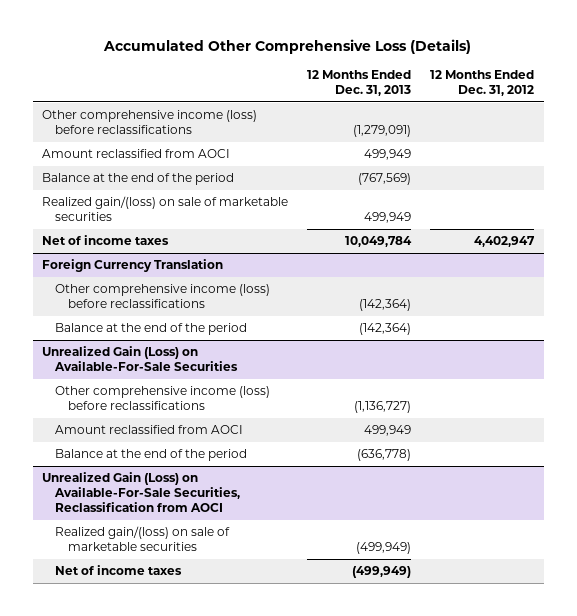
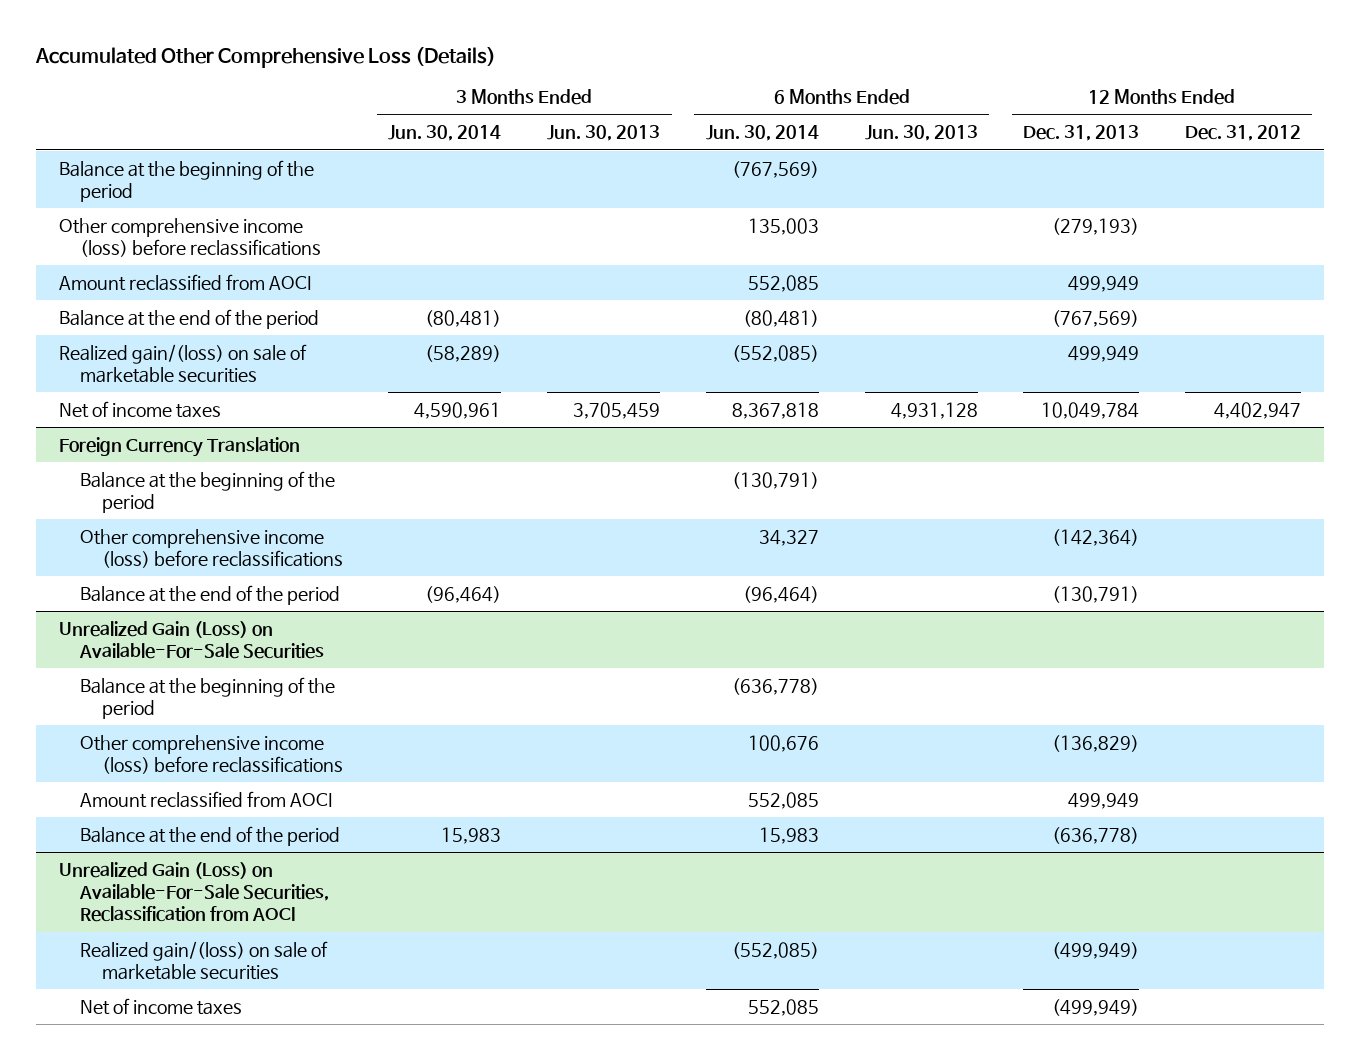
- | 12 Months Ended Dec. 31, 2013 | 12 Months Ended Dec. 31, 2012
+ | 3 Months Ended Jun. 30, 2014 | 3 Months Ended Jun. 30, 2013 | 6 Months Ended Jun. 30, 2014 | 6 Months Ended Jun. 30, 2013 | 12 Months Ended Dec. 31, 2013 | 12 Months Ended Dec. 31, 2012
- Other comprehensive income (loss) before reclassifications | (1,279,091) |
+ Balance at the beginning of the period | | | (767,569) | | |
+ Other comprehensive income (loss) before reclassifications | | | 135,003 | | (279,193) |
@ Foreign Currency Translation
+ Balance at the beginning of the period | | | (130,791) | | |
- Balance at the end of the period | (142,364) |
+ Balance at the end of the period | (96,464) | | (96,464) | | (130,791) |
@ Unrealized Gain (Loss) on Available-For-Sale Securities
- Other comprehensive income (loss) before reclassifications | (1,136,727) |
+ Balance at the beginning of the period | | | (636,778) | | |
+ Other comprehensive income (loss) before reclassifications | | | 100,676 | | (136,829) |

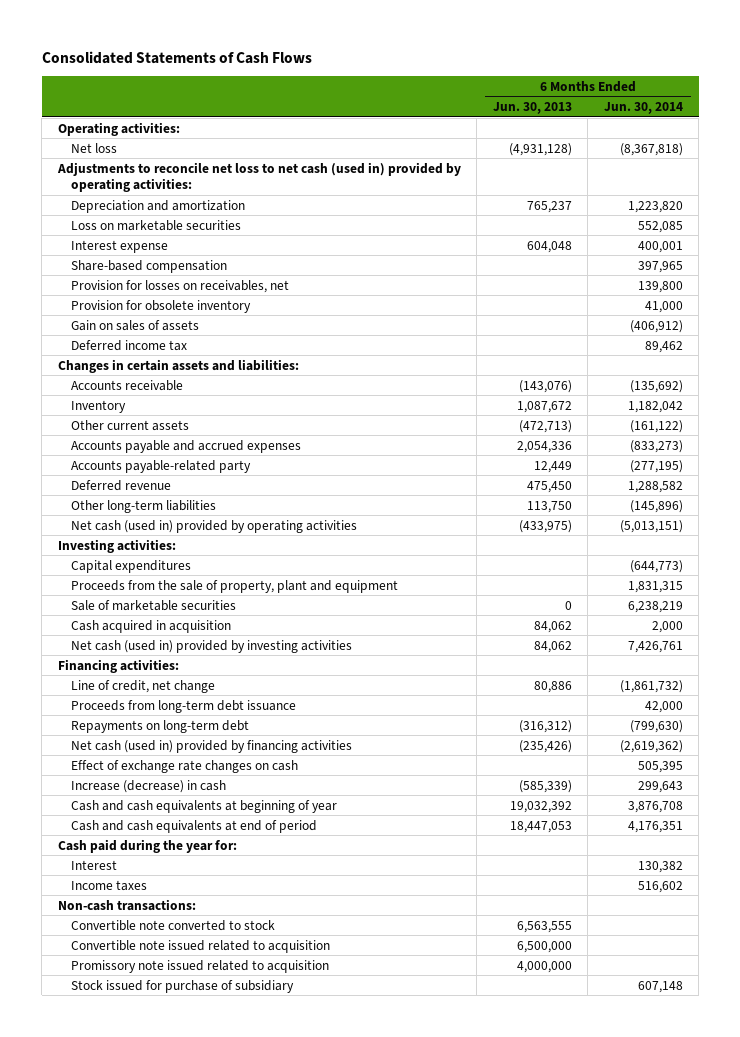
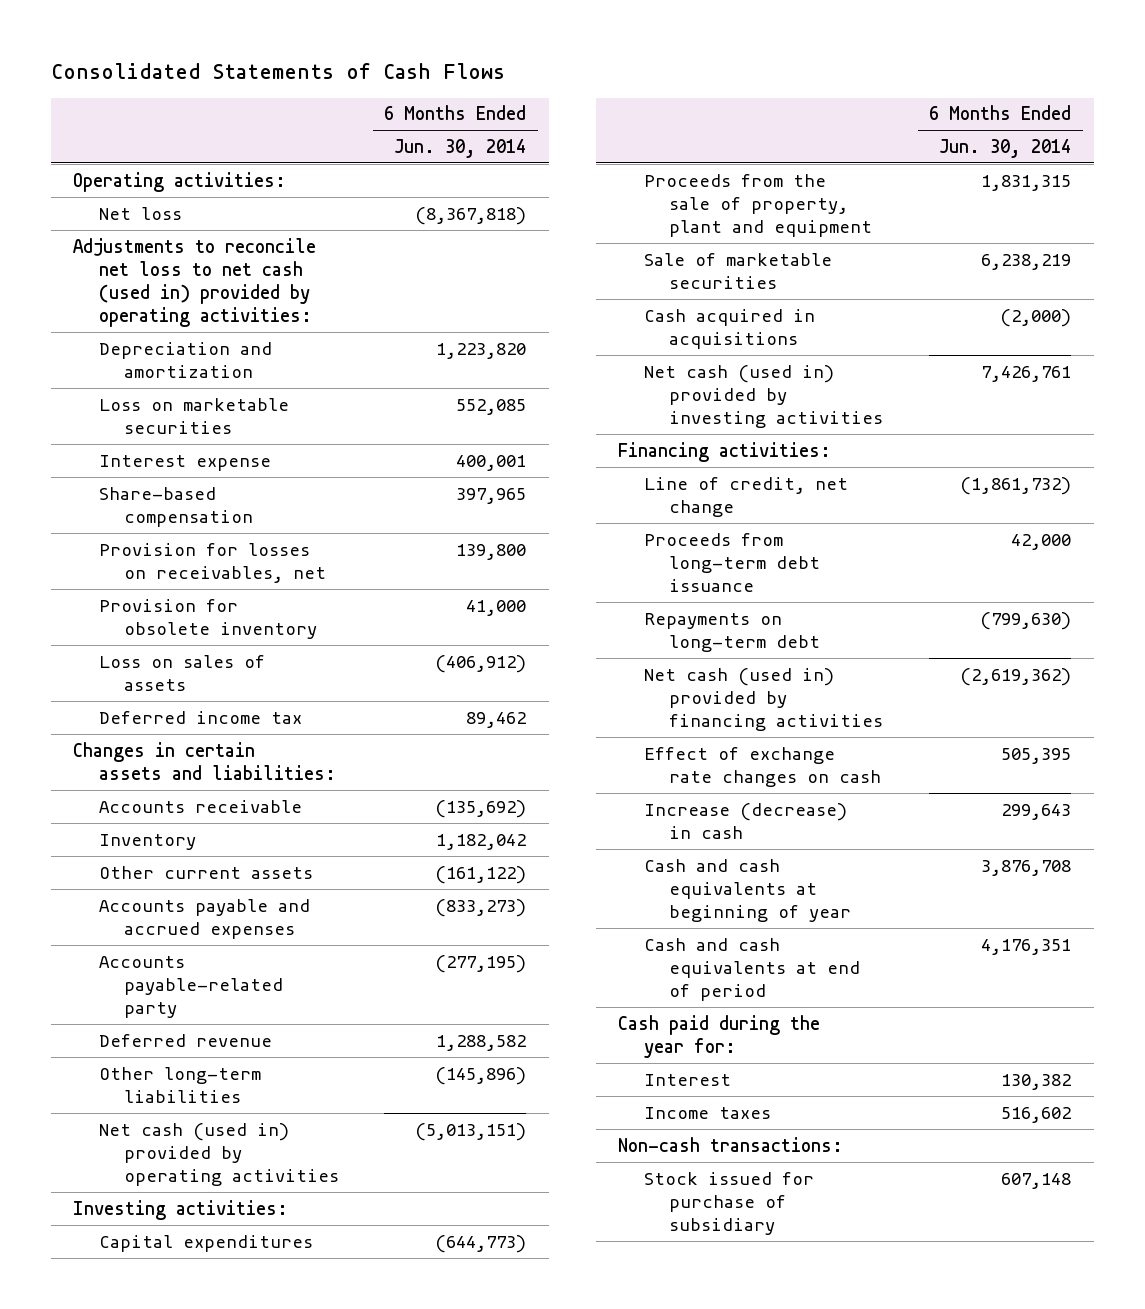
- | 6 Months Ended Jun. 30, 2013 | 6 Months Ended Jun. 30, 2014
+ | 6 Months Ended Jun. 30, 2014
- Gain on sales of assets | | (406,912)
+ Loss on sales of assets | (406,912)
- Cash acquired in acquisition | 84,062 | 2,000
+ Cash acquired in acquisitions | (2,000)
- Convertible note converted to stock | 6,563,555 |
- Convertible note issued related to acquisition | 6,500,000 |
- Promissory note issued related to acquisition | 4,000,000 |

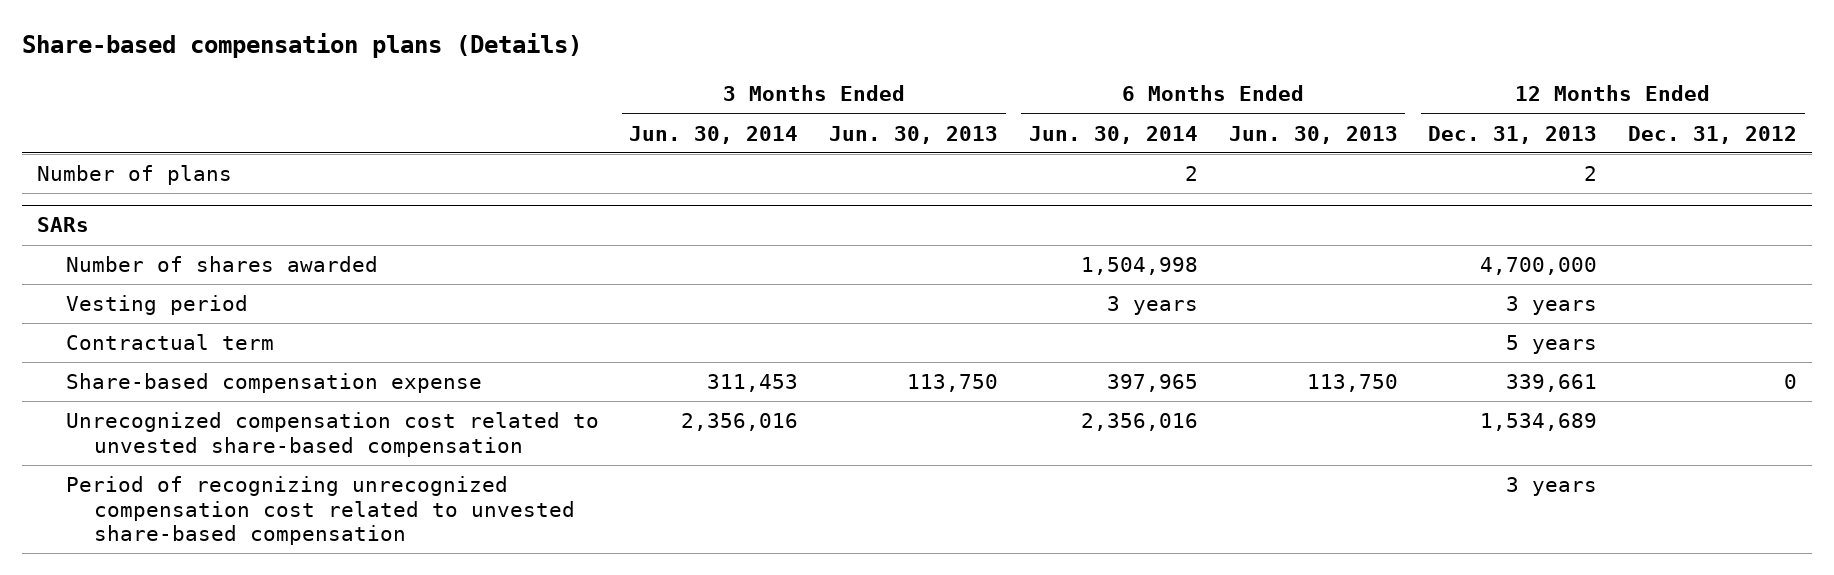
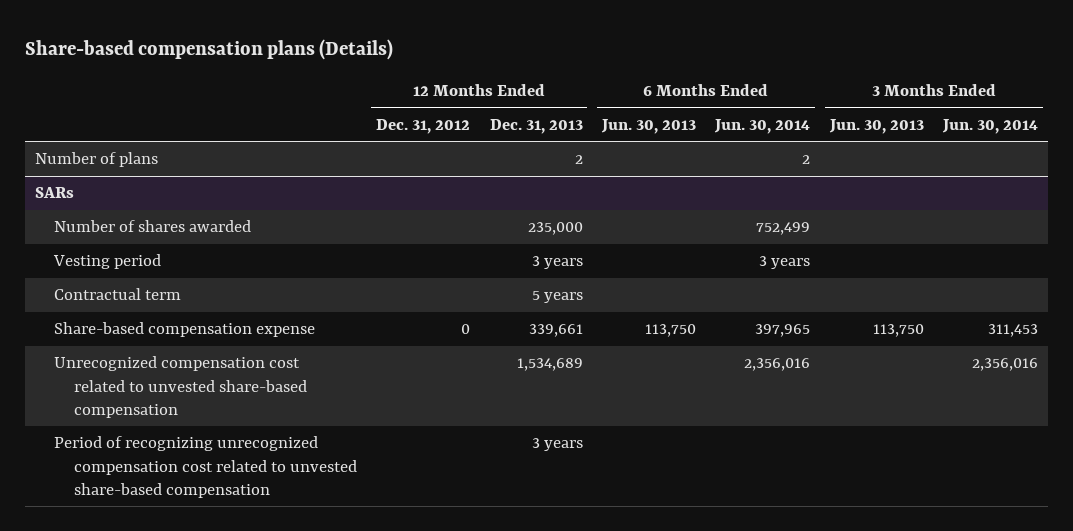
- | 3 Months Ended Jun. 30, 2014 | 3 Months Ended Jun. 30, 2013 | 6 Months Ended Jun. 30, 2014 | 6 Months Ended Jun. 30, 2013 | 12 Months Ended Dec. 31, 2013 | 12 Months Ended Dec. 31, 2012
+ | 12 Months Ended Dec. 31, 2012 | 12 Months Ended Dec. 31, 2013 | 6 Months Ended Jun. 30, 2013 | 6 Months Ended Jun. 30, 2014 | 3 Months Ended Jun. 30, 2013 | 3 Months Ended Jun. 30, 2014
@ SARs
- Number of shares awarded | | | 1,504,998 | | 4,700,000 |
+ Number of shares awarded | | 235,000 | | 752,499 | |

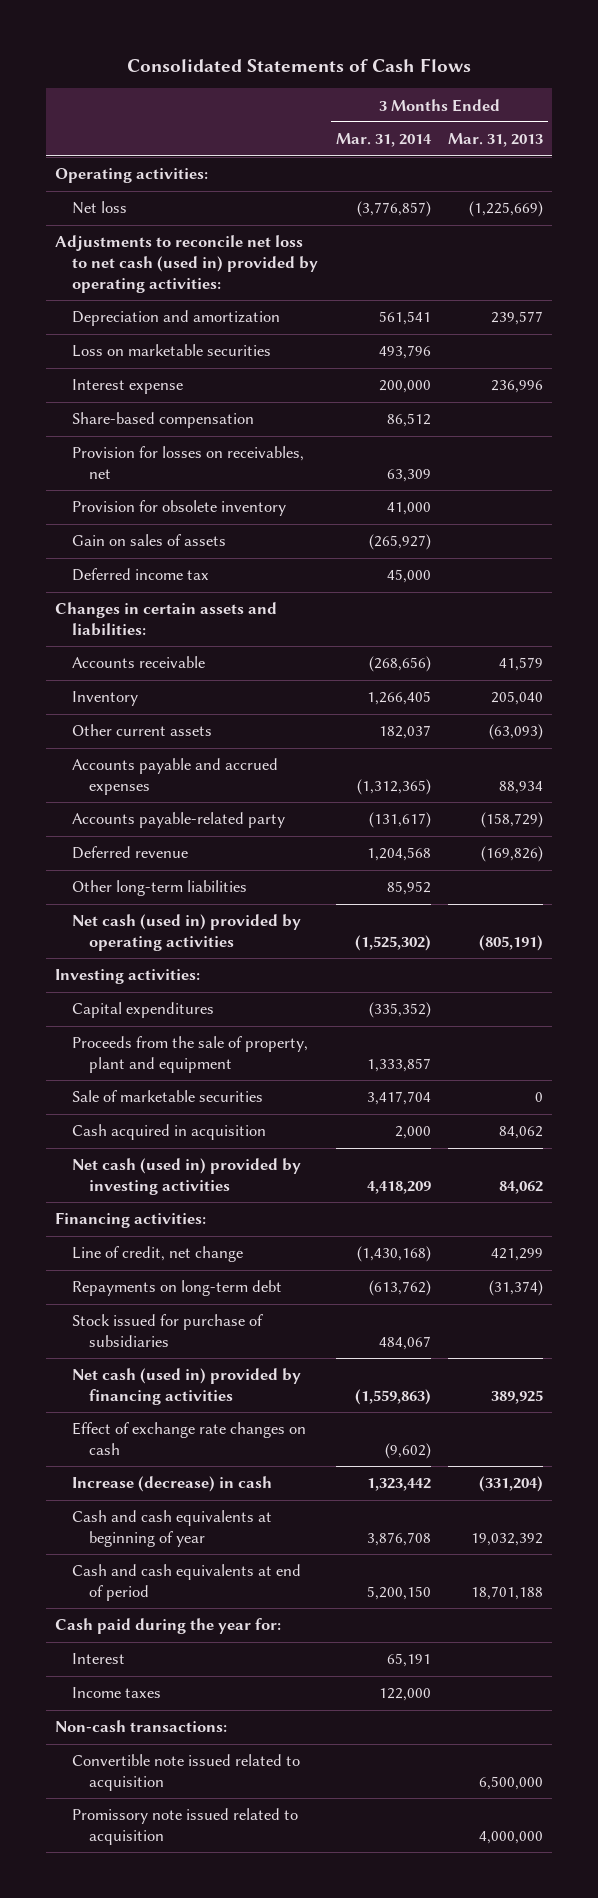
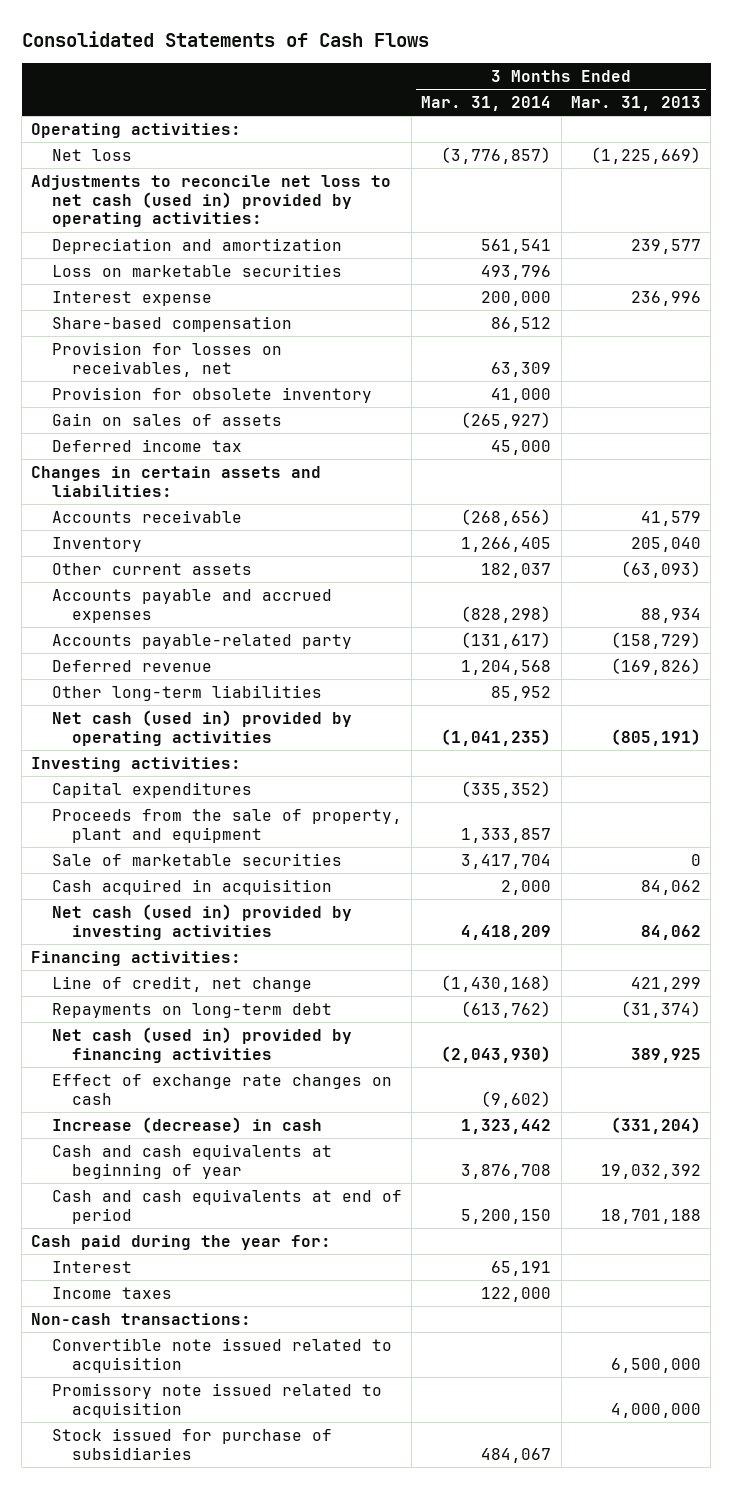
- Accounts payable and accrued expenses | (1,312,365) | 88,934
+ Accounts payable and accrued expenses | (828,298) | 88,934
- Net cash (used in) provided by operating activities | (1,525,302) | (805,191)
+ Net cash (used in) provided by operating activities | (1,041,235) | (805,191)
- Net cash (used in) provided by financing activities | (1,559,863) | 389,925
+ Net cash (used in) provided by financing activities | (2,043,930) | 389,925
moved down: Stock issued for purchase of subsidiaries | 484,067 |

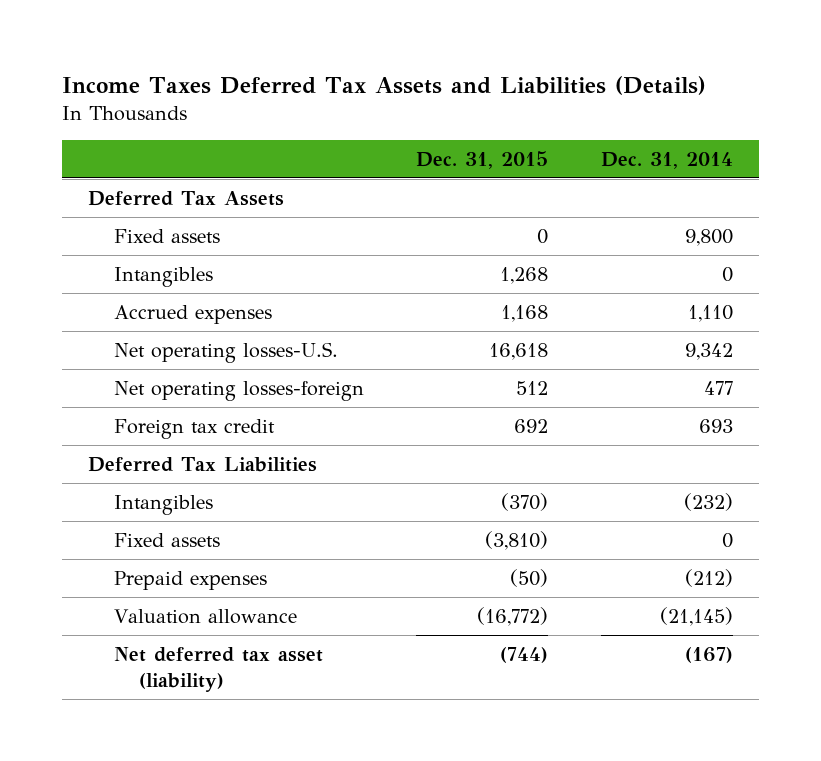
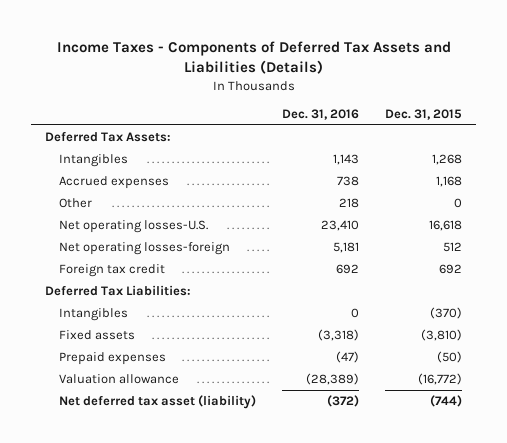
- Income Taxes Deferred Tax Assets and Liabilities (Details)
+ Income Taxes - Components of Deferred Tax Assets and Liabilities (Details)
- | Dec. 31, 2015 | Dec. 31, 2014
+ | Dec. 31, 2016 | Dec. 31, 2015
- Deferred Tax Assets
- Fixed assets | 0 | 9,800
+ Deferred Tax Assets:
+ Other | 218 | 0
- Deferred Tax Liabilities
+ Deferred Tax Liabilities:

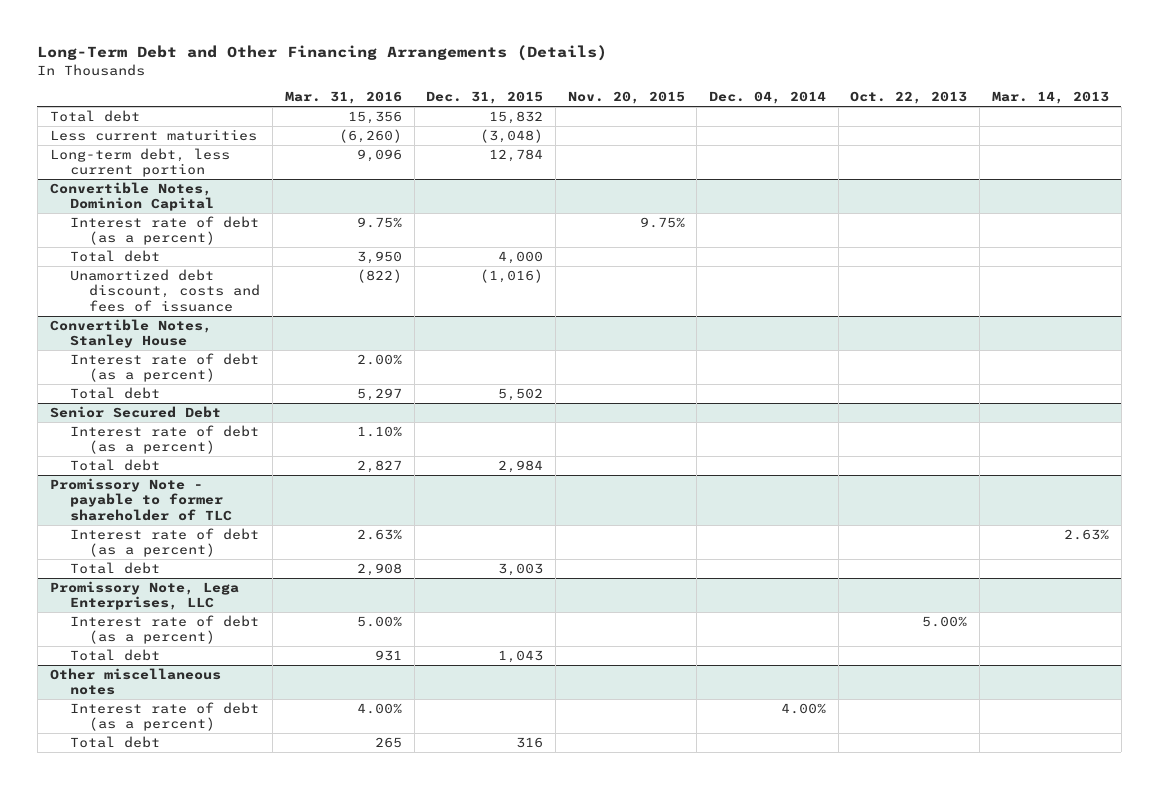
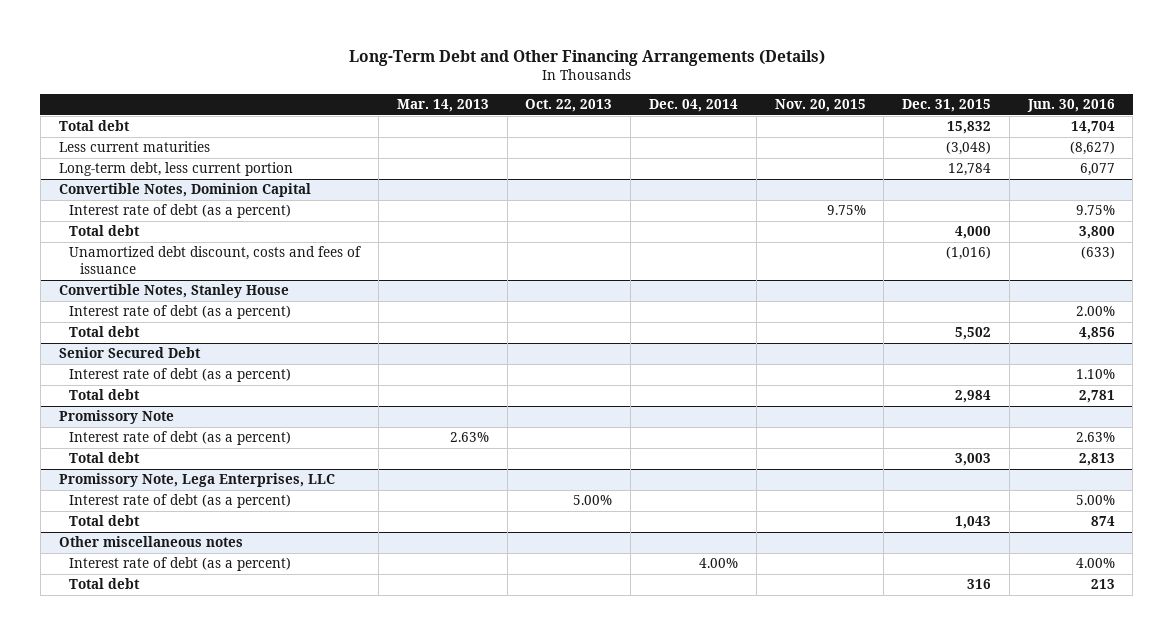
- | Mar. 31, 2016 | Dec. 31, 2015 | Nov. 20, 2015 | Dec. 04, 2014 | Oct. 22, 2013 | Mar. 14, 2013
+ | Mar. 14, 2013 | Oct. 22, 2013 | Dec. 04, 2014 | Nov. 20, 2015 | Dec. 31, 2015 | Jun. 30, 2016
- Promissory Note - payable to former shareholder of TLC
+ Promissory Note

